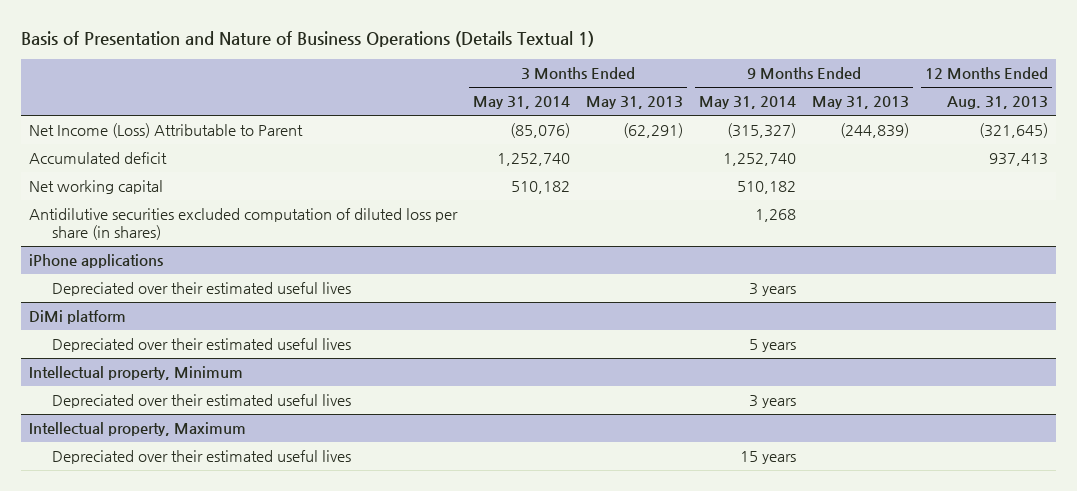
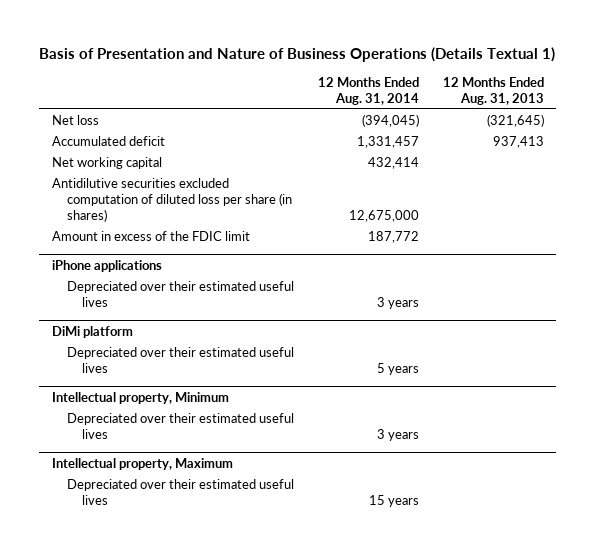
- | 3 Months Ended May 31, 2014 | 3 Months Ended May 31, 2013 | 9 Months Ended May 31, 2014 | 9 Months Ended May 31, 2013 | 12 Months Ended Aug. 31, 2013
+ | 12 Months Ended Aug. 31, 2014 | 12 Months Ended Aug. 31, 2013
- Net Income (Loss) Attributable to Parent | (85,076) | (62,291) | (315,327) | (244,839) | (321,645)
+ Net loss | (394,045) | (321,645)
+ Amount in excess of the FDIC limit | 187,772 |

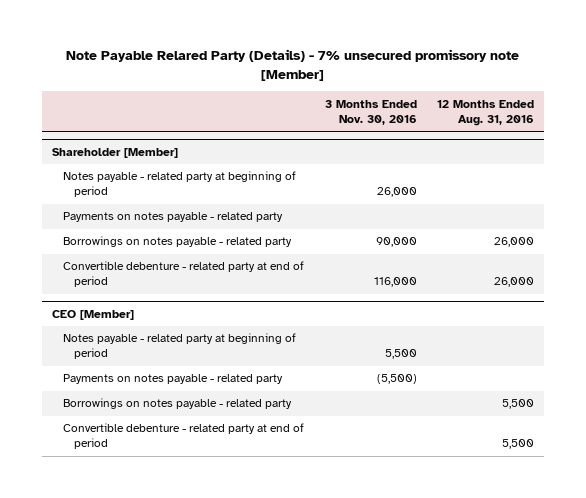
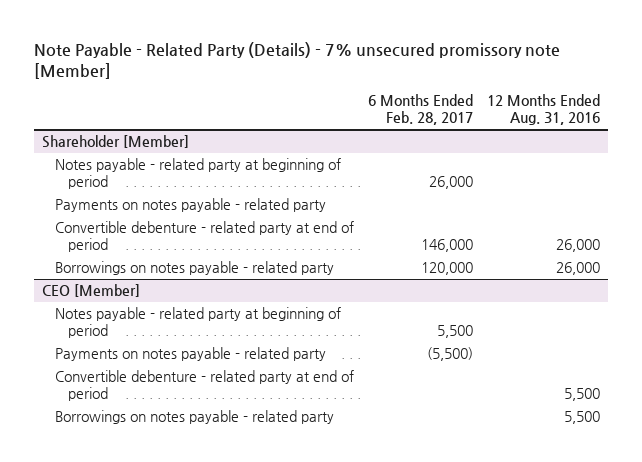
- Note Payable Relared Party (Details) - 7% unsecured promissory note [Member]
+ Note Payable - Related Party (Details) - 7% unsecured promissory note [Member]
- | 3 Months Ended Nov. 30, 2016 | 12 Months Ended Aug. 31, 2016
+ | 6 Months Ended Feb. 28, 2017 | 12 Months Ended Aug. 31, 2016
@ Shareholder [Member]
moved down: Borrowings on notes payable - related party | 120,000 | 26,000
@ CEO [Member]
moved down: Borrowings on notes payable - related party | | 5,500

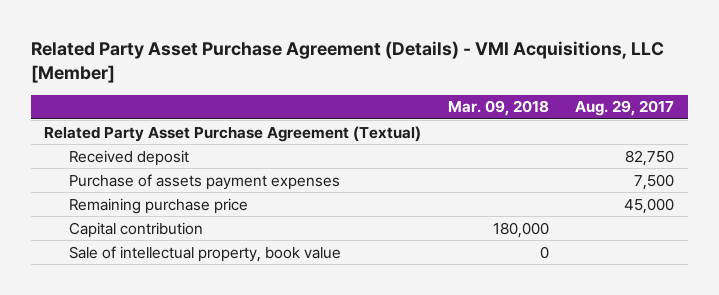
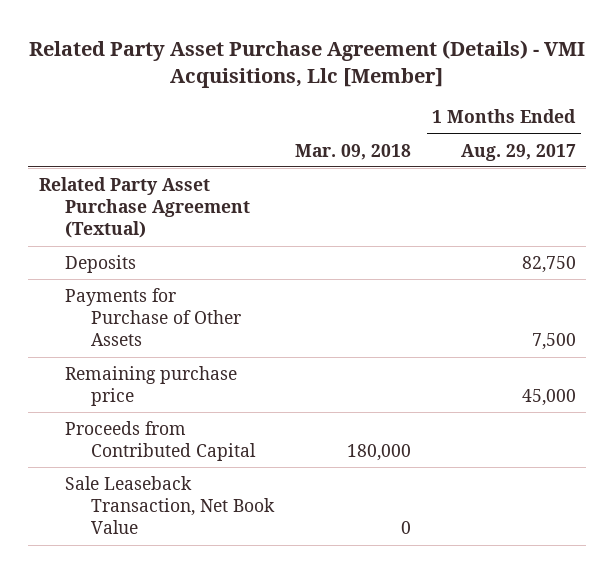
- Related Party Asset Purchase Agreement (Details) - VMI Acquisitions, LLC [Member]
+ Related Party Asset Purchase Agreement (Details) - VMI Acquisitions, Llc [Member]
- | Mar. 09, 2018 | Aug. 29, 2017
+ | Mar. 09, 2018 | 1 Months Ended Aug. 29, 2017
- Received deposit | | 82,750
- Purchase of assets payment expenses | | 7,500
+ Deposits | | 82,750
+ Payments for Purchase of Other Assets | | 7,500
- Capital contribution | 180,000 |
- Sale of intellectual property, book value | 0 |
+ Proceeds from Contributed Capital | 180,000 |
+ Sale Leaseback Transaction, Net Book Value | 0 |

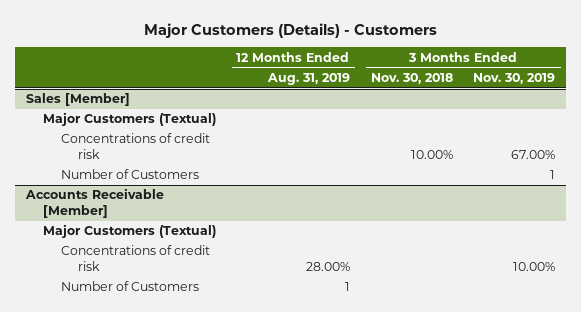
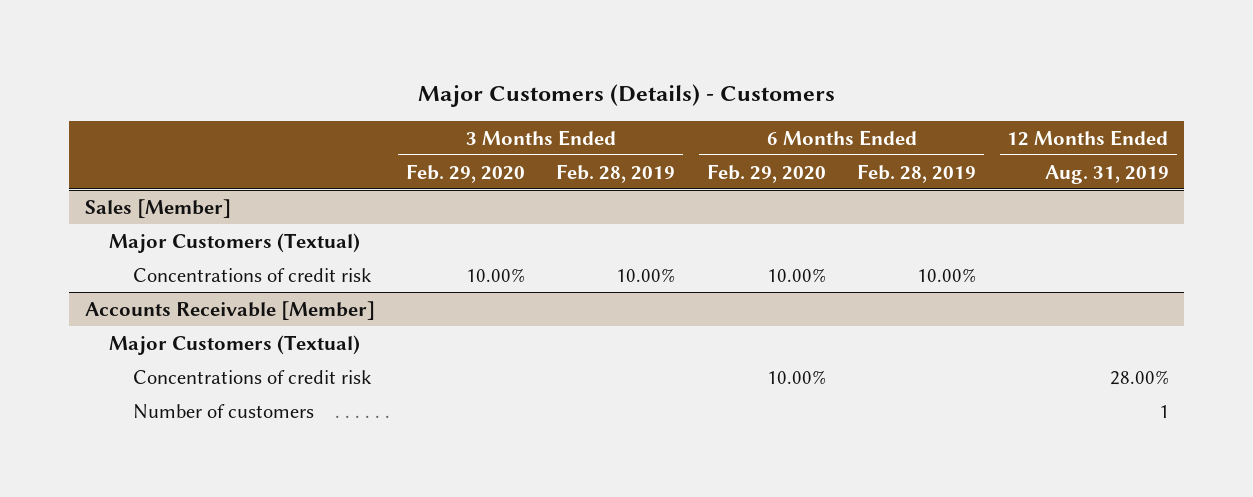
- | 12 Months Ended Aug. 31, 2019 | 3 Months Ended Nov. 30, 2018 | 3 Months Ended Nov. 30, 2019
+ | 3 Months Ended Feb. 29, 2020 | 3 Months Ended Feb. 28, 2019 | 6 Months Ended Feb. 29, 2020 | 6 Months Ended Feb. 28, 2019 | 12 Months Ended Aug. 31, 2019
@ Sales [Member]
- Number of Customers | | | 1
@ Accounts Receivable [Member]
- Number of Customers | 1 | |
+ Number of customers | | | | | 1

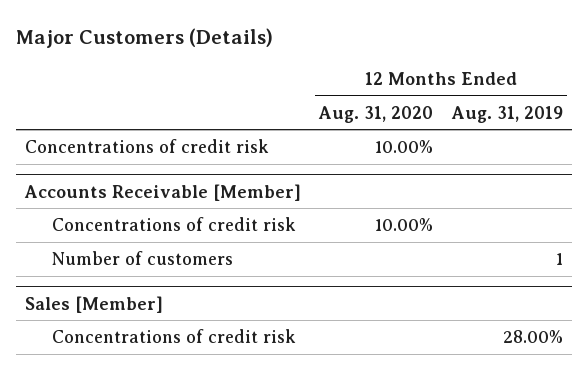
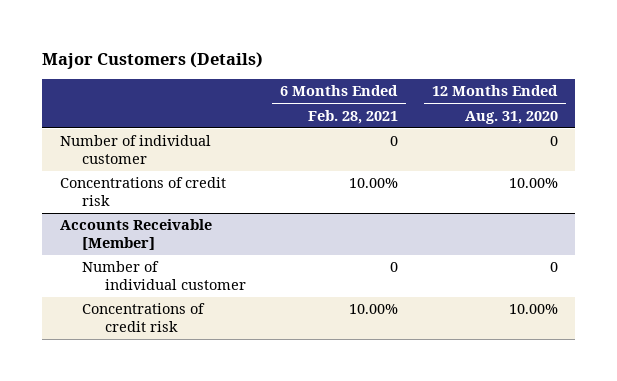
- | 12 Months Ended Aug. 31, 2020 | 12 Months Ended Aug. 31, 2019
+ | 6 Months Ended Feb. 28, 2021 | 12 Months Ended Aug. 31, 2020
+ Number of individual customer | 0 | 0
@ Accounts Receivable [Member]
+ Number of individual customer | 0 | 0
- Number of customers | | 1
- Sales [Member]
- Concentrations of credit risk | | 28.00%

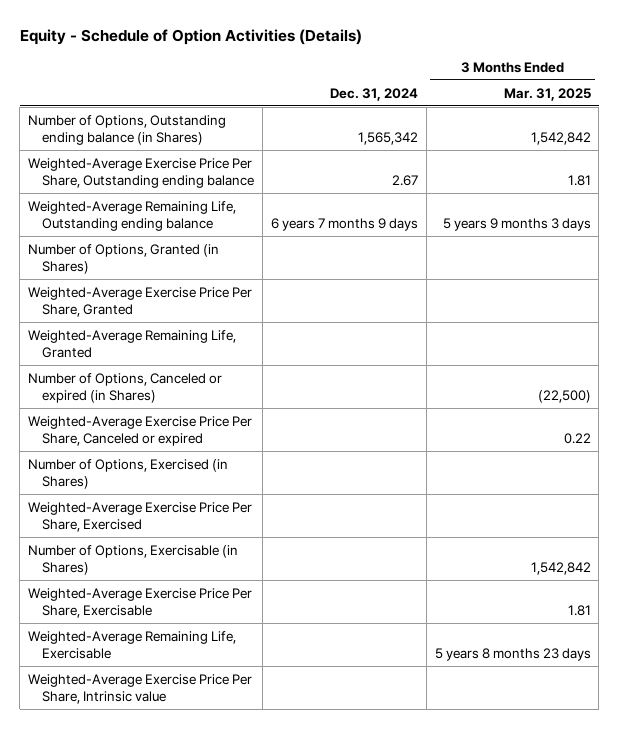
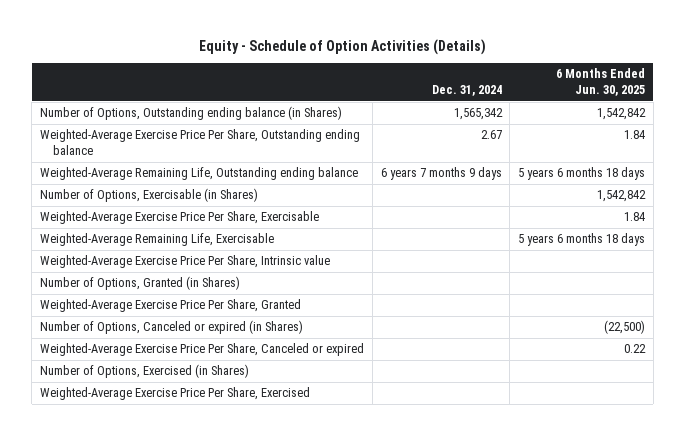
- | Dec. 31, 2024 | 3 Months Ended Mar. 31, 2025
+ | Dec. 31, 2024 | 6 Months Ended Jun. 30, 2025
moved up: Number of Options, Exercisable (in Shares) | | 1,542,842
moved up: Weighted-Average Exercise Price Per Share, Exercisable | | 1.84
moved up: Weighted-Average Remaining Life, Exercisable | | 5 years 6 months 18 days
moved up: Weighted-Average Exercise Price Per Share, Intrinsic value
- Weighted-Average Remaining Life, Granted

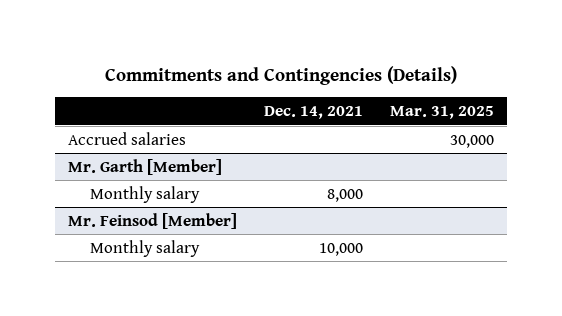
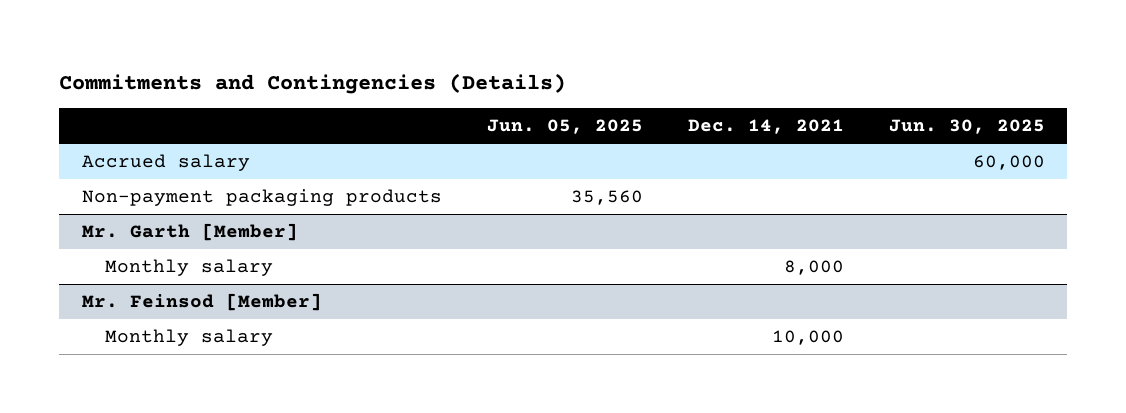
- | Dec. 14, 2021 | Mar. 31, 2025
+ | Jun. 05, 2025 | Dec. 14, 2021 | Jun. 30, 2025
- Accrued salaries | | 30,000
+ Accrued salary | | | 60,000
+ Non-payment packaging products | 35,560 | |

